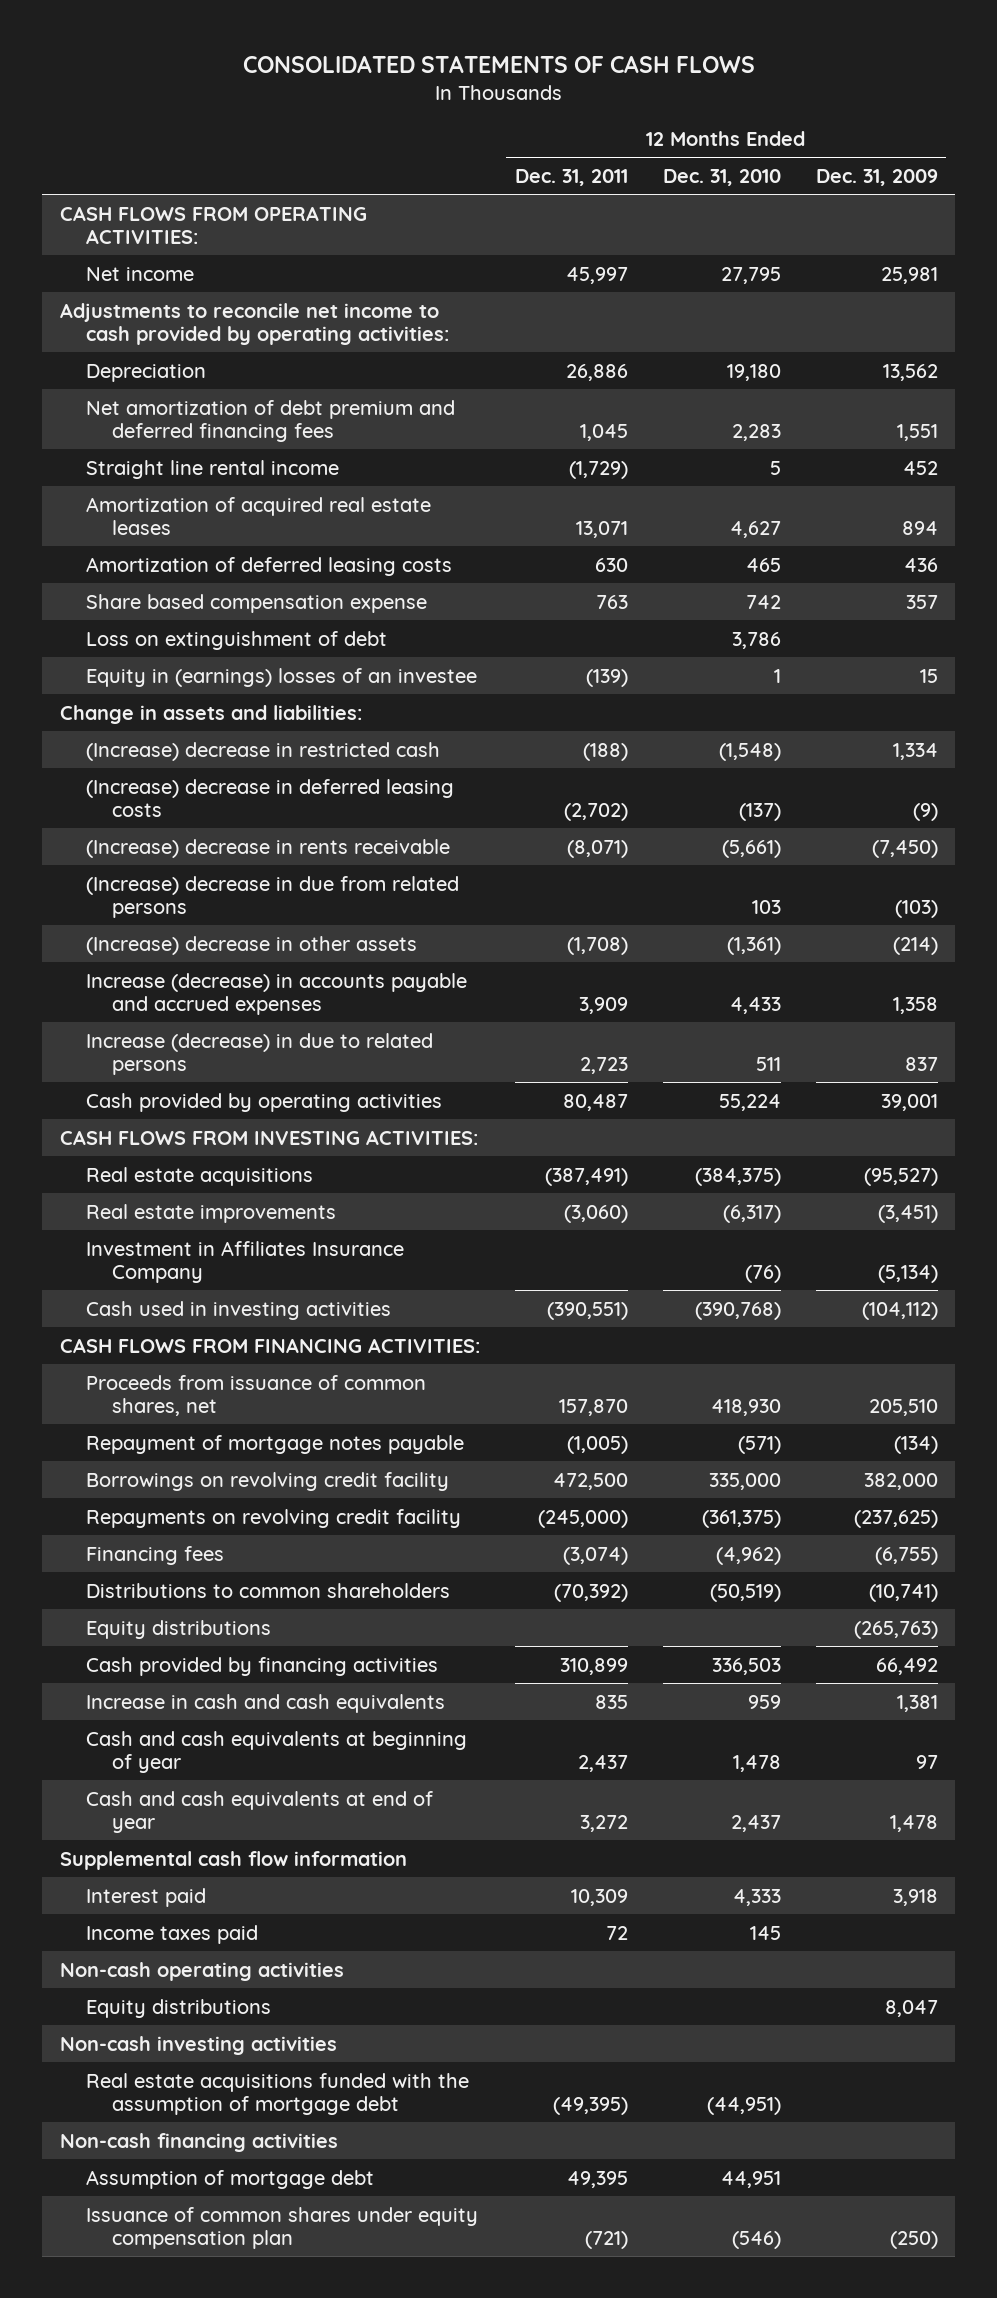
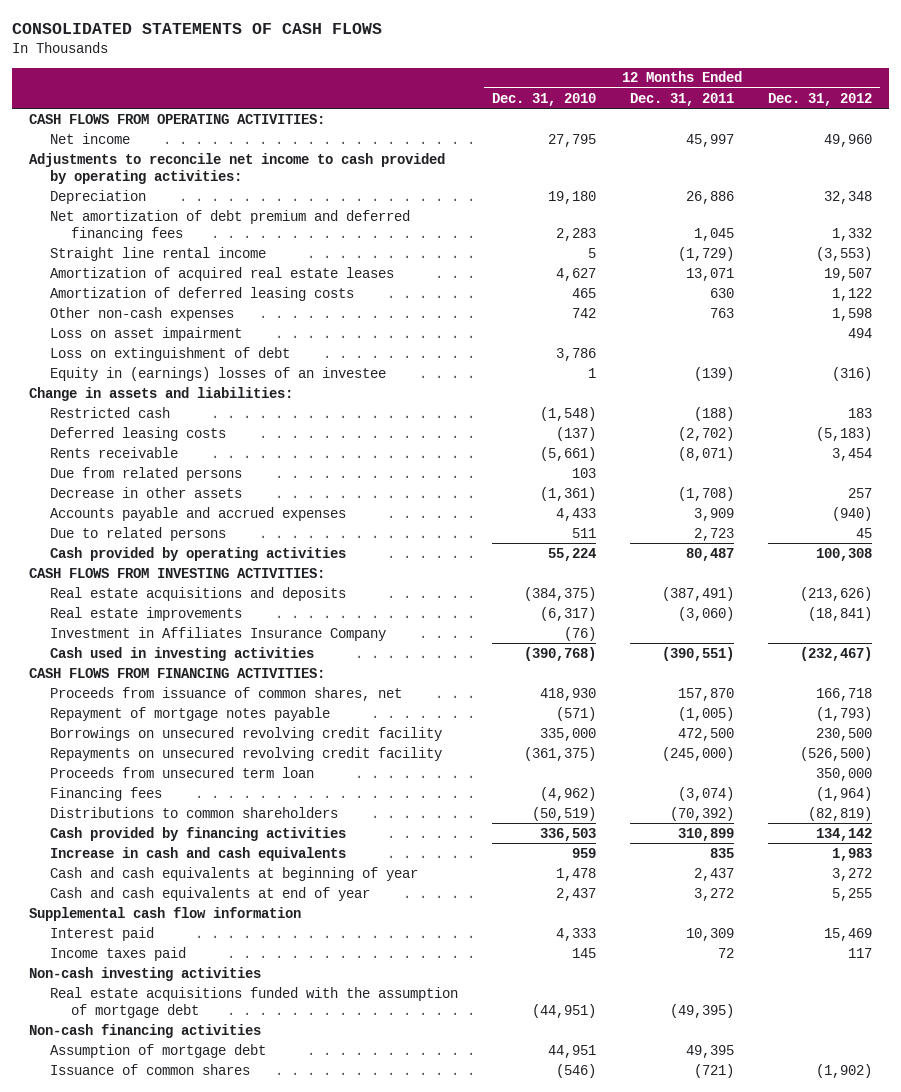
- | 12 Months Ended Dec. 31, 2011 | 12 Months Ended Dec. 31, 2010 | 12 Months Ended Dec. 31, 2009
+ | 12 Months Ended Dec. 31, 2010 | 12 Months Ended Dec. 31, 2011 | 12 Months Ended Dec. 31, 2012
- Share based compensation expense | 763 | 742 | 357
+ Other non-cash expenses | 742 | 763 | 1,598
+ Loss on asset impairment | | | 494
- (Increase) decrease in restricted cash | (188) | (1,548) | 1,334
- (Increase) decrease in deferred leasing costs | (2,702) | (137) | (9)
- (Increase) decrease in rents receivable | (8,071) | (5,661) | (7,450)
- (Increase) decrease in due from related persons | | 103 | (103)
- (Increase) decrease in other assets | (1,708) | (1,361) | (214)
- Increase (decrease) in accounts payable and accrued expenses | 3,909 | 4,433 | 1,358
- Increase (decrease) in due to related persons | 2,723 | 511 | 837
+ Restricted cash | (1,548) | (188) | 183
+ Deferred leasing costs | (137) | (2,702) | (5,183)
+ Rents receivable | (5,661) | (8,071) | 3,454
+ Due from related persons | 103 | |
+ Decrease in other assets | (1,361) | (1,708) | 257
+ Accounts payable and accrued expenses | 4,433 | 3,909 | (940)
+ Due to related persons | 511 | 2,723 | 45
- Real estate acquisitions | (387,491) | (384,375) | (95,527)
+ Real estate acquisitions and deposits | (384,375) | (387,491) | (213,626)
- Borrowings on revolving credit facility | 472,500 | 335,000 | 382,000
- Repayments on revolving credit facility | (245,000) | (361,375) | (237,625)
+ Borrowings on unsecured revolving credit facility | 335,000 | 472,500 | 230,500
+ Repayments on unsecured revolving credit facility | (361,375) | (245,000) | (526,500)
+ Proceeds from unsecured term loan | | | 350,000
- Equity distributions | | | (265,763)
- Non-cash operating activities
- Equity distributions | | | 8,047
- Issuance of common shares under equity compensation plan | (721) | (546) | (250)
+ Issuance of common shares | (546) | (721) | (1,902)

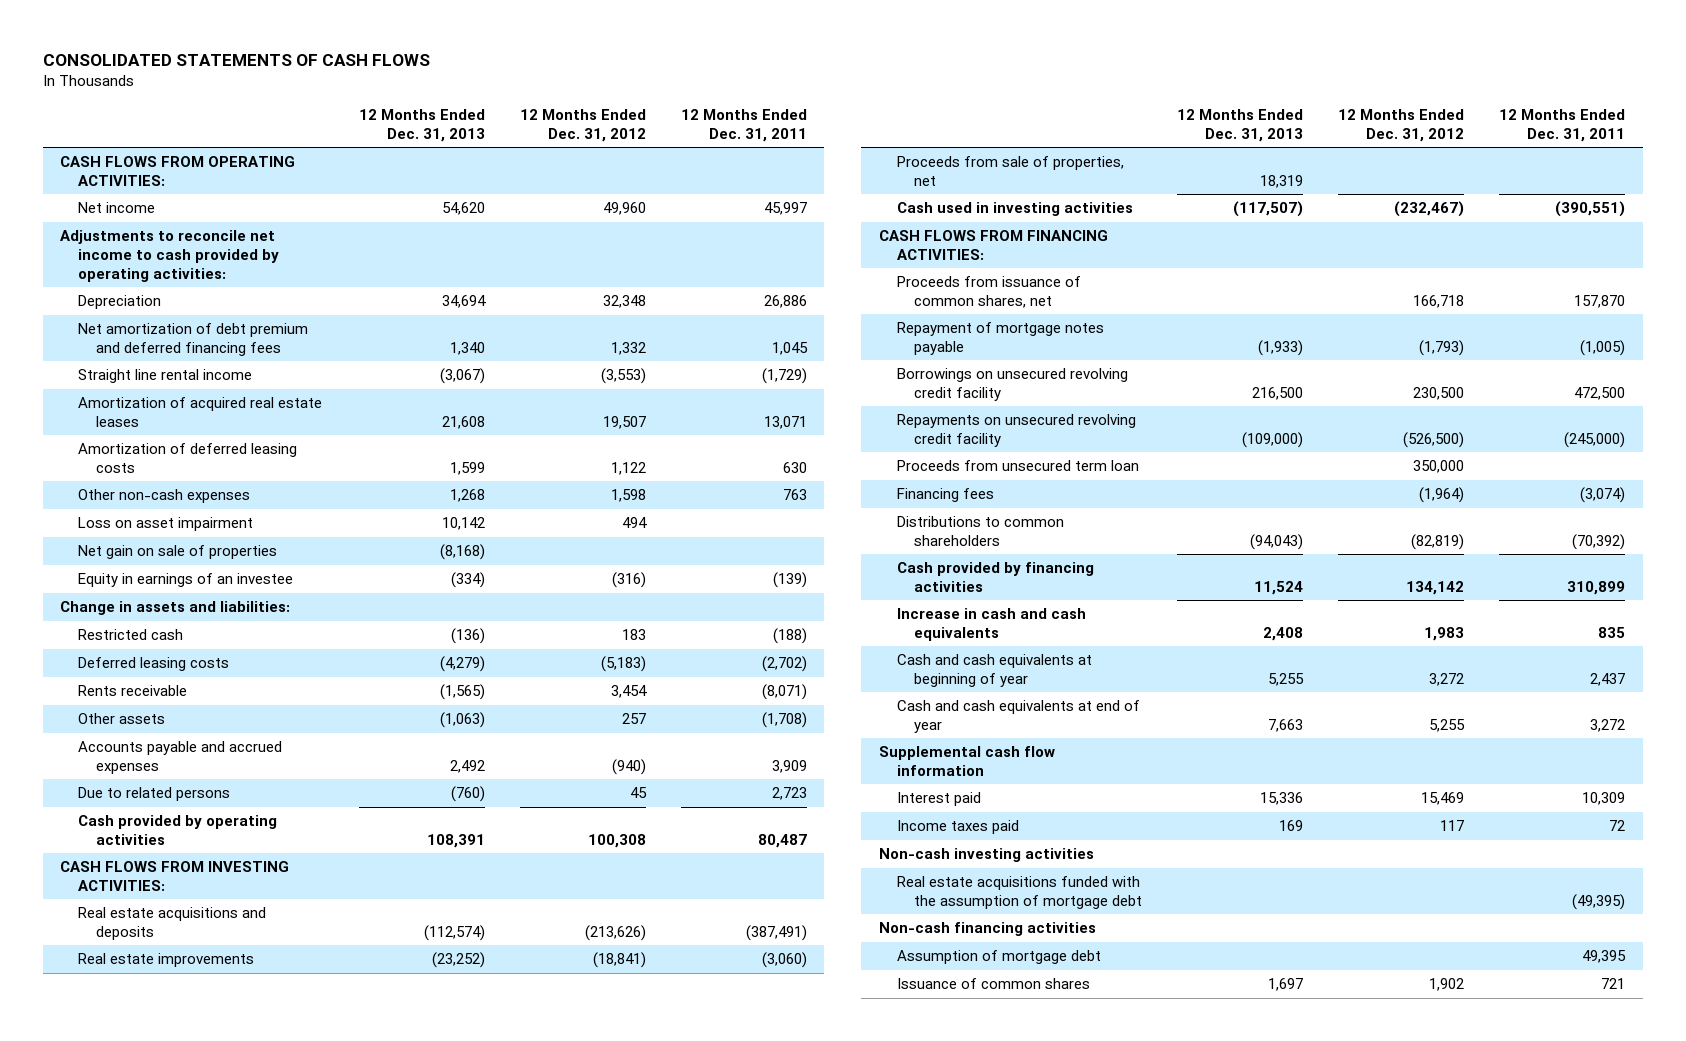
- | 12 Months Ended Dec. 31, 2010 | 12 Months Ended Dec. 31, 2011 | 12 Months Ended Dec. 31, 2012
+ | 12 Months Ended Dec. 31, 2013 | 12 Months Ended Dec. 31, 2012 | 12 Months Ended Dec. 31, 2011
- Loss on extinguishment of debt | 3,786 | |
- Equity in (earnings) losses of an investee | 1 | (139) | (316)
+ Net gain on sale of properties | (8,168) | |
+ Equity in earnings of an investee | (334) | (316) | (139)
- Due from related persons | 103 | |
- Decrease in other assets | (1,361) | (1,708) | 257
+ Other assets | (1,063) | 257 | (1,708)
- Investment in Affiliates Insurance Company | (76) | |
+ Proceeds from sale of properties, net | 18,319 | |
- Issuance of common shares | (546) | (721) | (1,902)
+ Issuance of common shares | 1,697 | 1,902 | 721

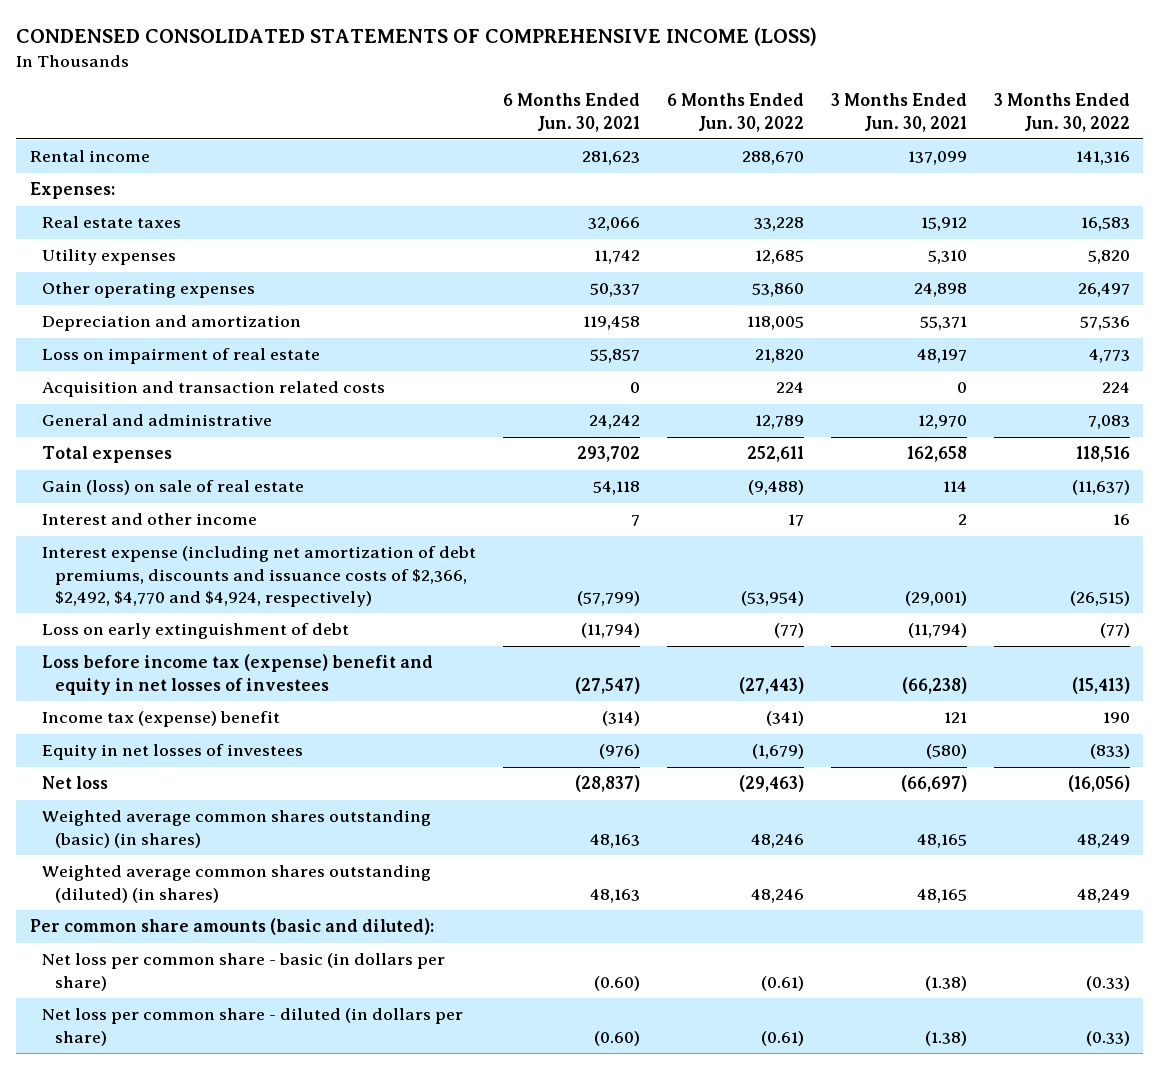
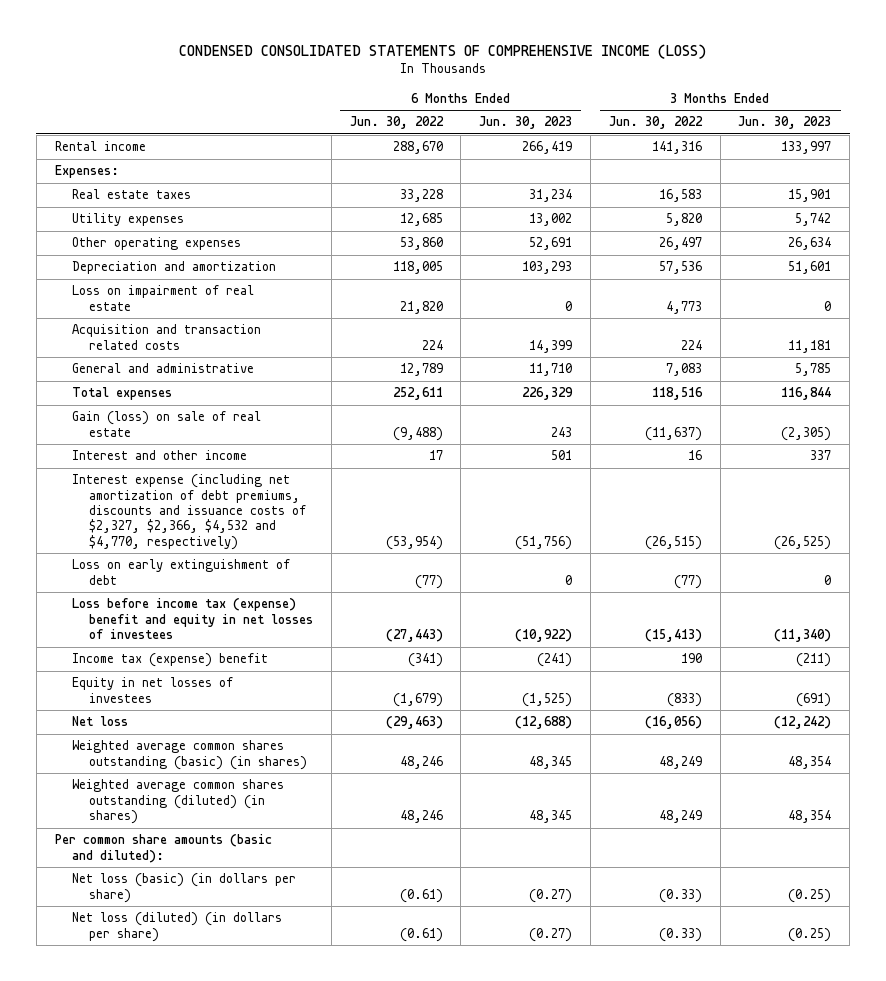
- | 6 Months Ended Jun. 30, 2021 | 6 Months Ended Jun. 30, 2022 | 3 Months Ended Jun. 30, 2021 | 3 Months Ended Jun. 30, 2022
+ | 6 Months Ended Jun. 30, 2022 | 6 Months Ended Jun. 30, 2023 | 3 Months Ended Jun. 30, 2022 | 3 Months Ended Jun. 30, 2023
- Interest expense (including net amortization of debt premiums, discounts and issuance costs of $2,366, $2,492, $4,770 and $4,924, respectively) | (57,799) | (53,954) | (29,001) | (26,515)
+ Interest expense (including net amortization of debt premiums, discounts and issuance costs of $2,327, $2,366, $4,532 and $4,770, respectively) | (53,954) | (51,756) | (26,515) | (26,525)
- Net loss per common share - basic (in dollars per share) | (0.60) | (0.61) | (1.38) | (0.33)
- Net loss per common share - diluted (in dollars per share) | (0.60) | (0.61) | (1.38) | (0.33)
+ Net loss (basic) (in dollars per share) | (0.61) | (0.27) | (0.33) | (0.25)
+ Net loss (diluted) (in dollars per share) | (0.61) | (0.27) | (0.33) | (0.25)

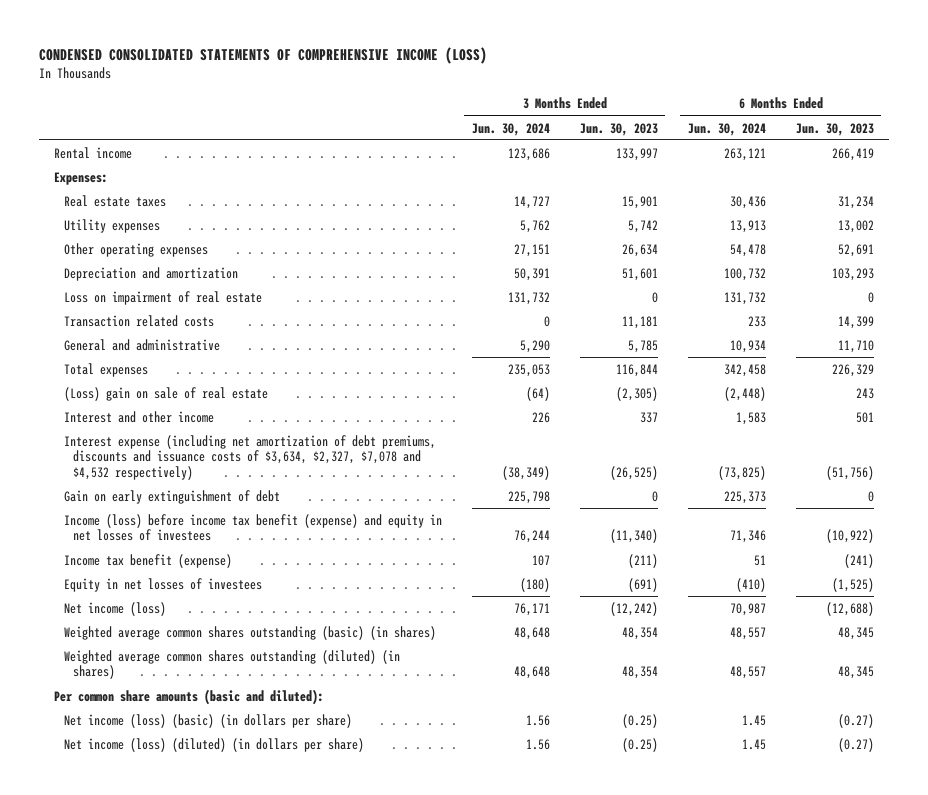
- | 6 Months Ended Jun. 30, 2022 | 6 Months Ended Jun. 30, 2023 | 3 Months Ended Jun. 30, 2022 | 3 Months Ended Jun. 30, 2023
+ | 3 Months Ended Jun. 30, 2024 | 3 Months Ended Jun. 30, 2023 | 6 Months Ended Jun. 30, 2024 | 6 Months Ended Jun. 30, 2023
- Acquisition and transaction related costs | 224 | 14,399 | 224 | 11,181
+ Transaction related costs | 0 | 11,181 | 233 | 14,399
- Gain (loss) on sale of real estate | (9,488) | 243 | (11,637) | (2,305)
+ (Loss) gain on sale of real estate | (64) | (2,305) | (2,448) | 243
- Interest expense (including net amortization of debt premiums, discounts and issuance costs of $2,327, $2,366, $4,532 and $4,770, respectively) | (53,954) | (51,756) | (26,515) | (26,525)
- Loss on early extinguishment of debt | (77) | 0 | (77) | 0
- Loss before income tax (expense) benefit and equity in net losses of investees | (27,443) | (10,922) | (15,413) | (11,340)
- Income tax (expense) benefit | (341) | (241) | 190 | (211)
+ Interest expense (including net amortization of debt premiums, discounts and issuance costs of $3,634, $2,327, $7,078 and $4,532 respectively) | (38,349) | (26,525) | (73,825) | (51,756)
+ Gain on early extinguishment of debt | 225,798 | 0 | 225,373 | 0
+ Income (loss) before income tax benefit (expense) and equity in net losses of investees | 76,244 | (11,340) | 71,346 | (10,922)
+ Income tax benefit (expense) | 107 | (211) | 51 | (241)
- Net loss | (29,463) | (12,688) | (16,056) | (12,242)
+ Net income (loss) | 76,171 | (12,242) | 70,987 | (12,688)
- Net loss (basic) (in dollars per share) | (0.61) | (0.27) | (0.33) | (0.25)
- Net loss (diluted) (in dollars per share) | (0.61) | (0.27) | (0.33) | (0.25)
+ Net income (loss) (basic) (in dollars per share) | 1.56 | (0.25) | 1.45 | (0.27)
+ Net income (loss) (diluted) (in dollars per share) | 1.56 | (0.25) | 1.45 | (0.27)

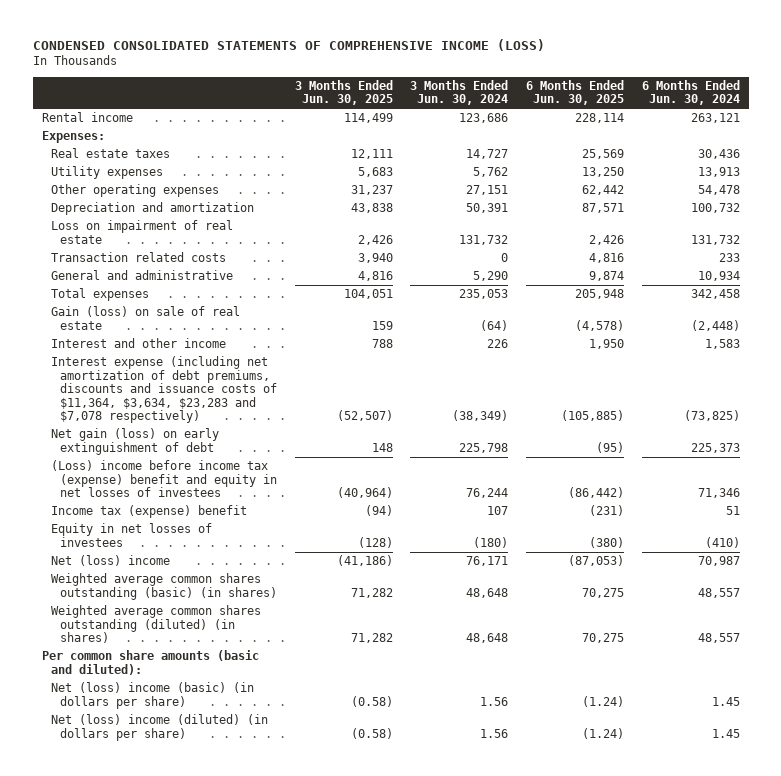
- | 3 Months Ended Jun. 30, 2024 | 3 Months Ended Jun. 30, 2023 | 6 Months Ended Jun. 30, 2024 | 6 Months Ended Jun. 30, 2023
+ | 3 Months Ended Jun. 30, 2025 | 3 Months Ended Jun. 30, 2024 | 6 Months Ended Jun. 30, 2025 | 6 Months Ended Jun. 30, 2024
- (Loss) gain on sale of real estate | (64) | (2,305) | (2,448) | 243
+ Gain (loss) on sale of real estate | 159 | (64) | (4,578) | (2,448)
- Interest expense (including net amortization of debt premiums, discounts and issuance costs of $3,634, $2,327, $7,078 and $4,532 respectively) | (38,349) | (26,525) | (73,825) | (51,756)
- Gain on early extinguishment of debt | 225,798 | 0 | 225,373 | 0
- Income (loss) before income tax benefit (expense) and equity in net losses of investees | 76,244 | (11,340) | 71,346 | (10,922)
- Income tax benefit (expense) | 107 | (211) | 51 | (241)
+ Interest expense (including net amortization of debt premiums, discounts and issuance costs of $11,364, $3,634, $23,283 and $7,078 respectively) | (52,507) | (38,349) | (105,885) | (73,825)
+ Net gain (loss) on early extinguishment of debt | 148 | 225,798 | (95) | 225,373
+ (Loss) income before income tax (expense) benefit and equity in net losses of investees | (40,964) | 76,244 | (86,442) | 71,346
+ Income tax (expense) benefit | (94) | 107 | (231) | 51
- Net income (loss) | 76,171 | (12,242) | 70,987 | (12,688)
+ Net (loss) income | (41,186) | 76,171 | (87,053) | 70,987
- Net income (loss) (basic) (in dollars per share) | 1.56 | (0.25) | 1.45 | (0.27)
- Net income (loss) (diluted) (in dollars per share) | 1.56 | (0.25) | 1.45 | (0.27)
+ Net (loss) income (basic) (in dollars per share) | (0.58) | 1.56 | (1.24) | 1.45
+ Net (loss) income (diluted) (in dollars per share) | (0.58) | 1.56 | (1.24) | 1.45

